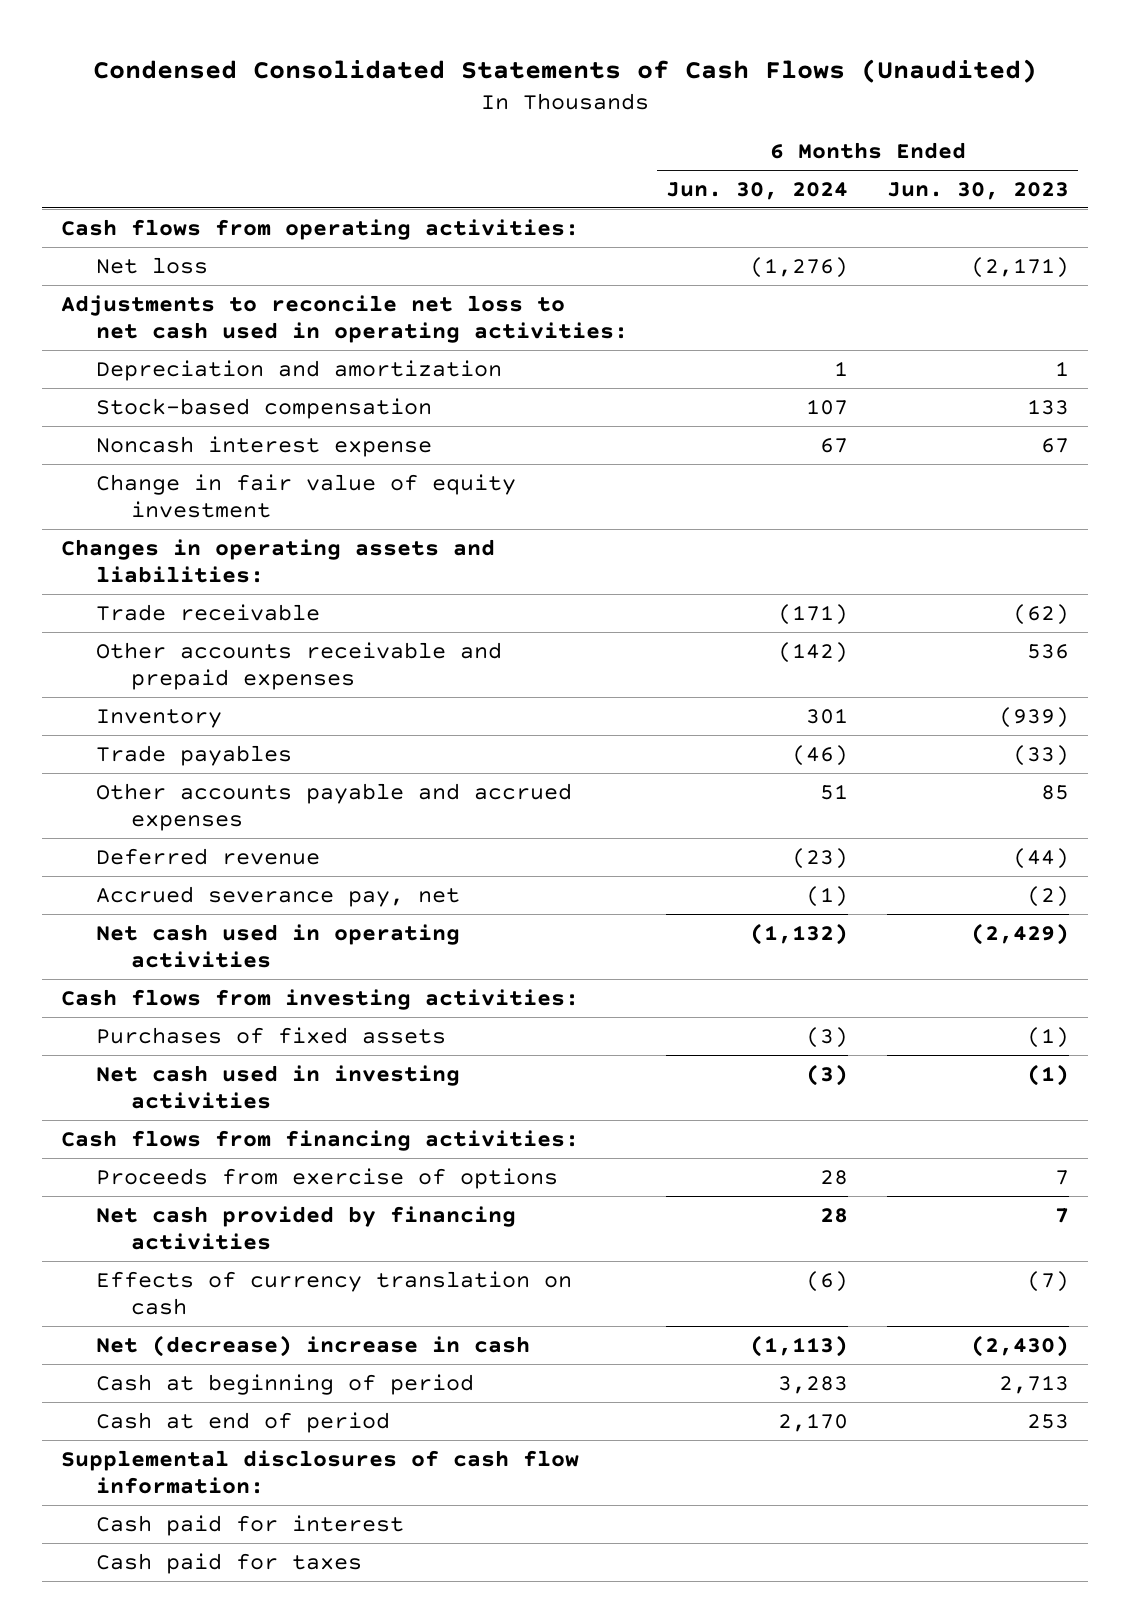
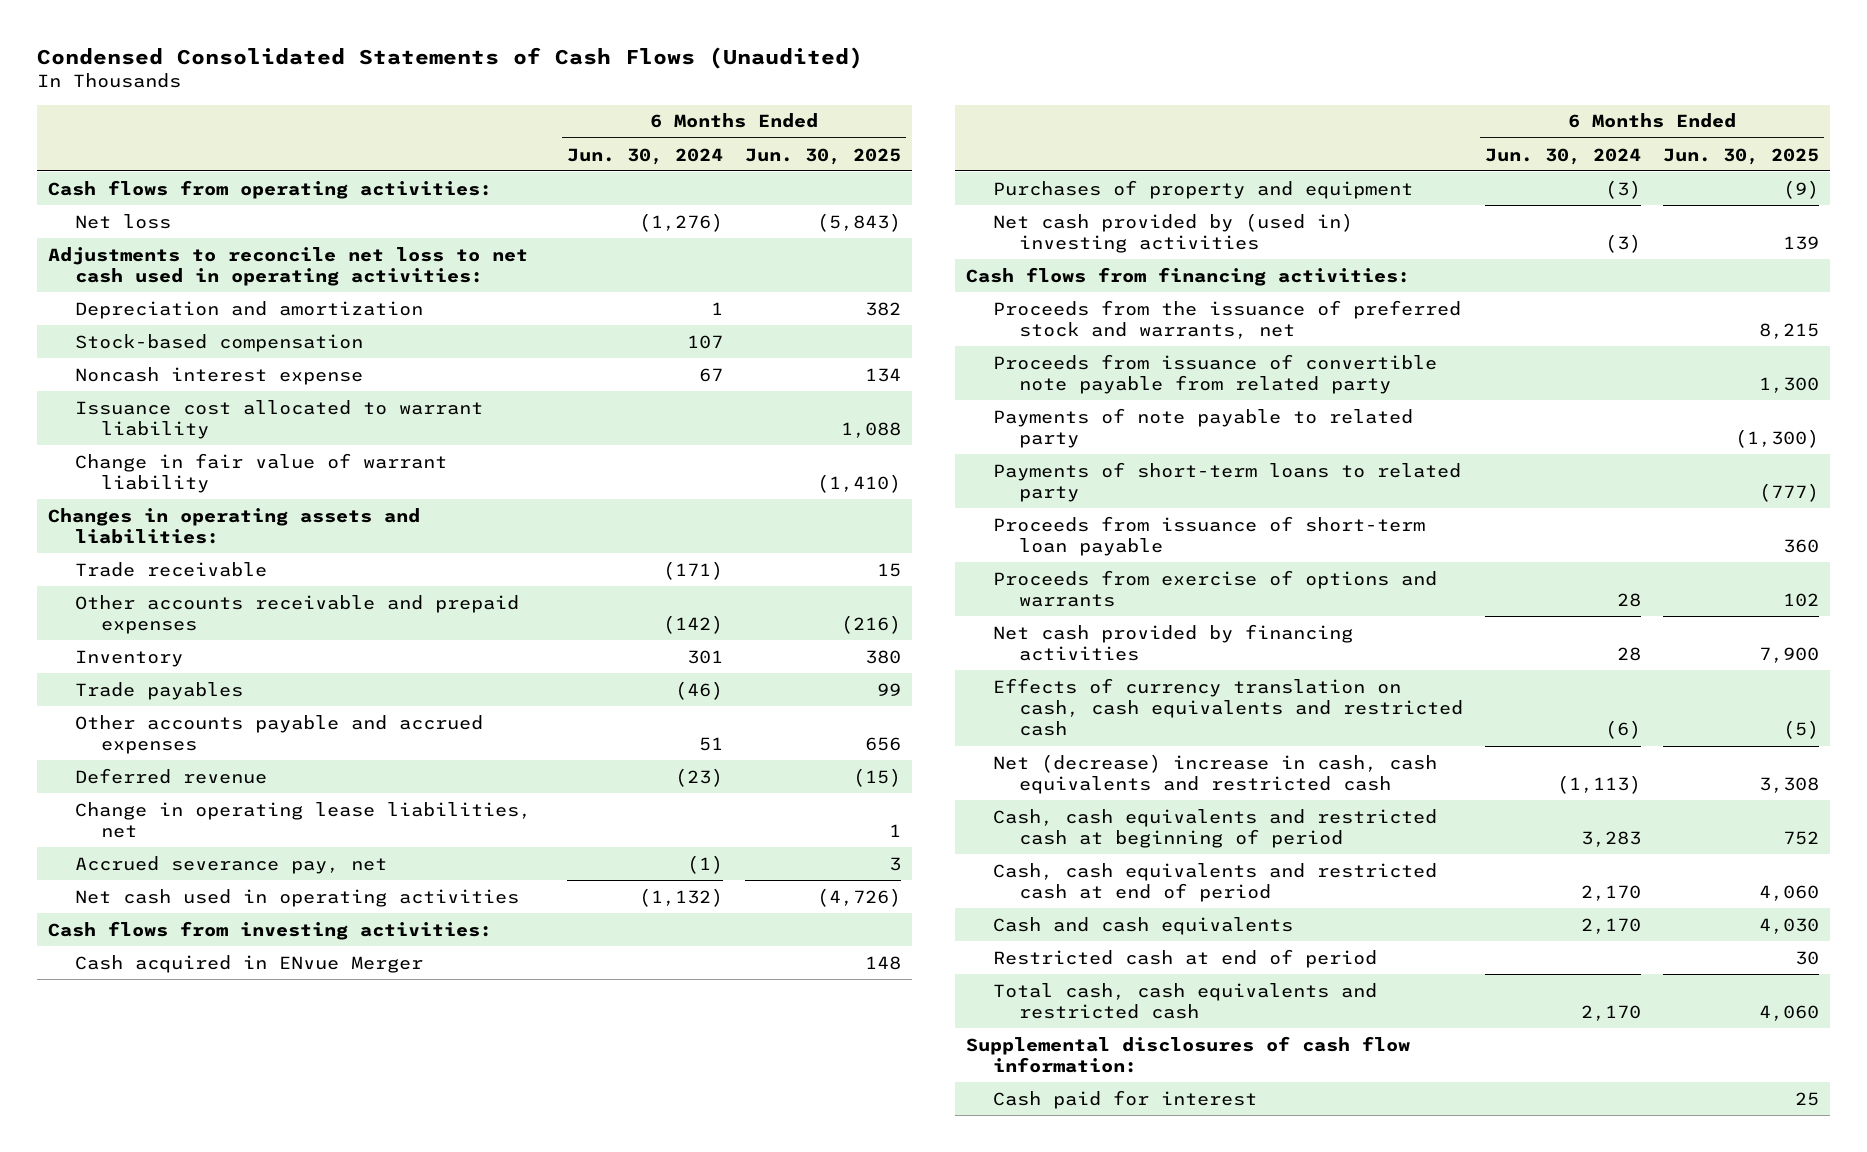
- | 6 Months Ended Jun. 30, 2024 | 6 Months Ended Jun. 30, 2023
+ | 6 Months Ended Jun. 30, 2024 | 6 Months Ended Jun. 30, 2025
- Change in fair value of equity investment
+ Issuance cost allocated to warrant liability | | 1,088
+ Change in fair value of warrant liability | | (1,410)
+ Change in operating lease liabilities, net | | 1
- Purchases of fixed assets | (3) | (1)
- Net cash used in investing activities | (3) | (1)
+ Cash acquired in ENvue Merger | | 148
+ Purchases of property and equipment | (3) | (9)
+ Net cash provided by (used in) investing activities | (3) | 139
- Proceeds from exercise of options | 28 | 7
+ Proceeds from the issuance of preferred stock and warrants, net | | 8,215
+ Proceeds from issuance of convertible note payable from related party | | 1,300
+ Payments of note payable to related party | | (1,300)
+ Payments of short-term loans to related party | | (777)
+ Proceeds from issuance of short-term loan payable | | 360
+ Proceeds from exercise of options and warrants | 28 | 102
- Effects of currency translation on cash | (6) | (7)
- Net (decrease) increase in cash | (1,113) | (2,430)
- Cash at beginning of period | 3,283 | 2,713
- Cash at end of period | 2,170 | 253
+ Effects of currency translation on cash, cash equivalents and restricted cash | (6) | (5)
+ Net (decrease) increase in cash, cash equivalents and restricted cash | (1,113) | 3,308
+ Cash, cash equivalents and restricted cash at beginning of period | 3,283 | 752
+ Cash, cash equivalents and restricted cash at end of period | 2,170 | 4,060
+ Cash and cash equivalents | 2,170 | 4,030
+ Restricted cash at end of period | | 30
+ Total cash, cash equivalents and restricted cash | 2,170 | 4,060
- Cash paid for taxes

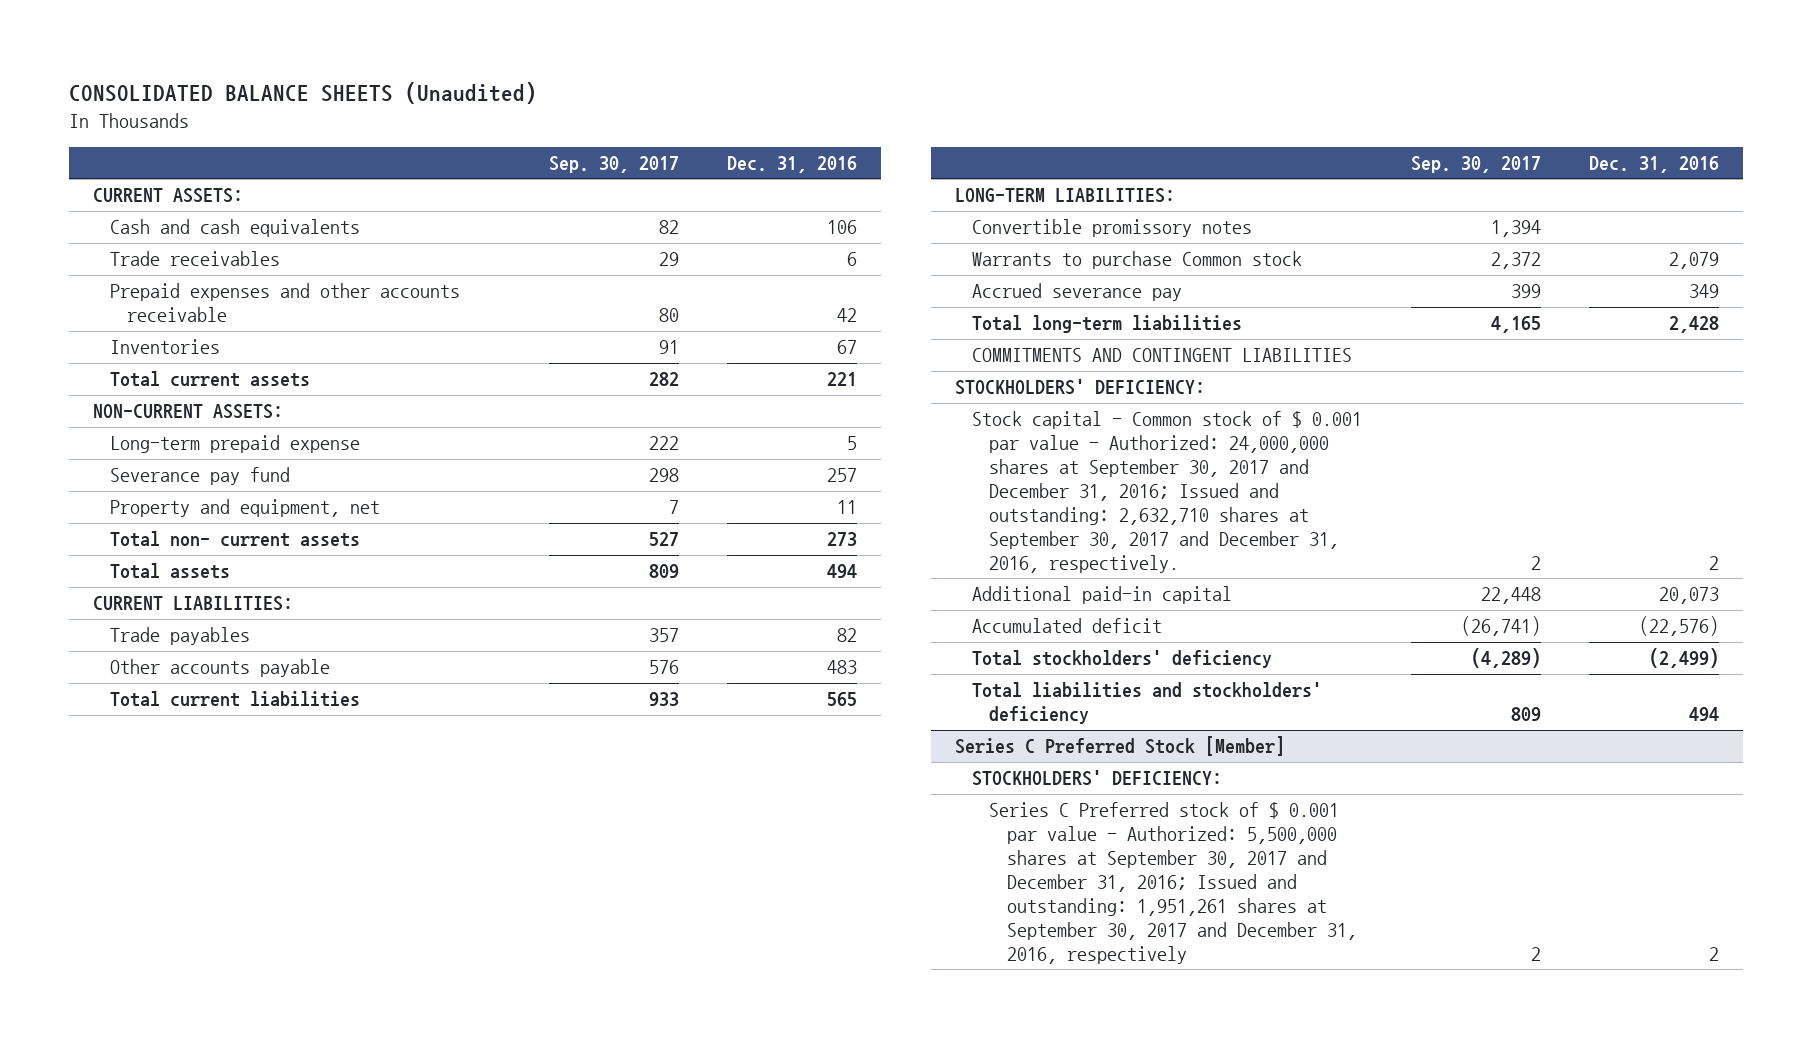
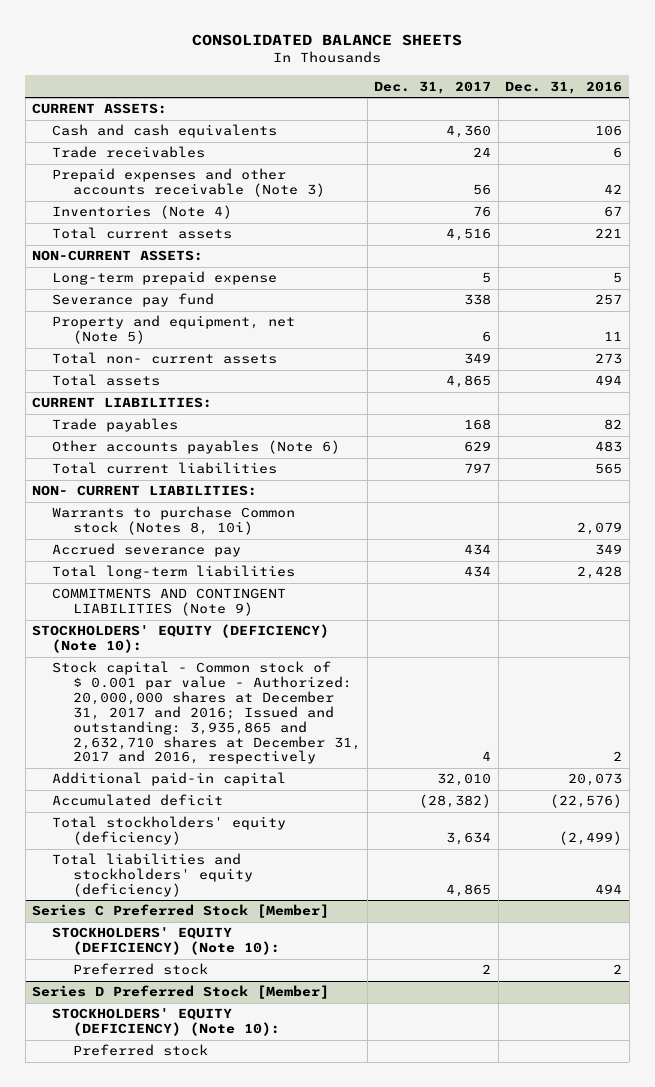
- CONSOLIDATED BALANCE SHEETS (Unaudited)
+ CONSOLIDATED BALANCE SHEETS
- | Sep. 30, 2017 | Dec. 31, 2016
+ | Dec. 31, 2017 | Dec. 31, 2016
- Prepaid expenses and other accounts receivable | 80 | 42
- Inventories | 91 | 67
+ Prepaid expenses and other accounts receivable (Note 3) | 56 | 42
+ Inventories (Note 4) | 76 | 67
- Property and equipment, net | 7 | 11
+ Property and equipment, net (Note 5) | 6 | 11
- Other accounts payable | 576 | 483
+ Other accounts payables (Note 6) | 629 | 483
- LONG-TERM LIABILITIES:
- Convertible promissory notes | 1,394 |
- Warrants to purchase Common stock | 2,372 | 2,079
+ NON- CURRENT LIABILITIES:
+ Warrants to purchase Common stock (Notes 8, 10i) | | 2,079
- COMMITMENTS AND CONTINGENT LIABILITIES
- STOCKHOLDERS' DEFICIENCY:
- Stock capital - Common stock of $ 0.001 par value - Authorized: 24,000,000 shares at September 30, 2017 and December 31, 2016; Issued and outstanding: 2,632,710 shares at September 30, 2017 and December 31, 2016, respectively. | 2 | 2
+ COMMITMENTS AND CONTINGENT LIABILITIES (Note 9)
+ STOCKHOLDERS' EQUITY (DEFICIENCY) (Note 10):
+ Stock capital - Common stock of $ 0.001 par value - Authorized: 20,000,000 shares at December 31, 2017 and 2016; Issued and outstanding: 3,935,865 and 2,632,710 shares at December 31, 2017 and 2016, respectively | 4 | 2
- Total stockholders' deficiency | (4,289) | (2,499)
- Total liabilities and stockholders' deficiency | 809 | 494
+ Total stockholders' equity (deficiency) | 3,634 | (2,499)
+ Total liabilities and stockholders' equity (deficiency) | 4,865 | 494
@ Series C Preferred Stock [Member]
- STOCKHOLDERS' DEFICIENCY:
- Series C Preferred stock of $ 0.001 par value - Authorized: 5,500,000 shares at September 30, 2017 and December 31, 2016; Issued and outstanding: 1,951,261 shares at September 30, 2017 and December 31, 2016, respectively | 2 | 2
+ STOCKHOLDERS' EQUITY (DEFICIENCY) (Note 10):
+ Preferred stock | 2 | 2
+ Series D Preferred Stock [Member]
+ STOCKHOLDERS' EQUITY (DEFICIENCY) (Note 10):
+ Preferred stock

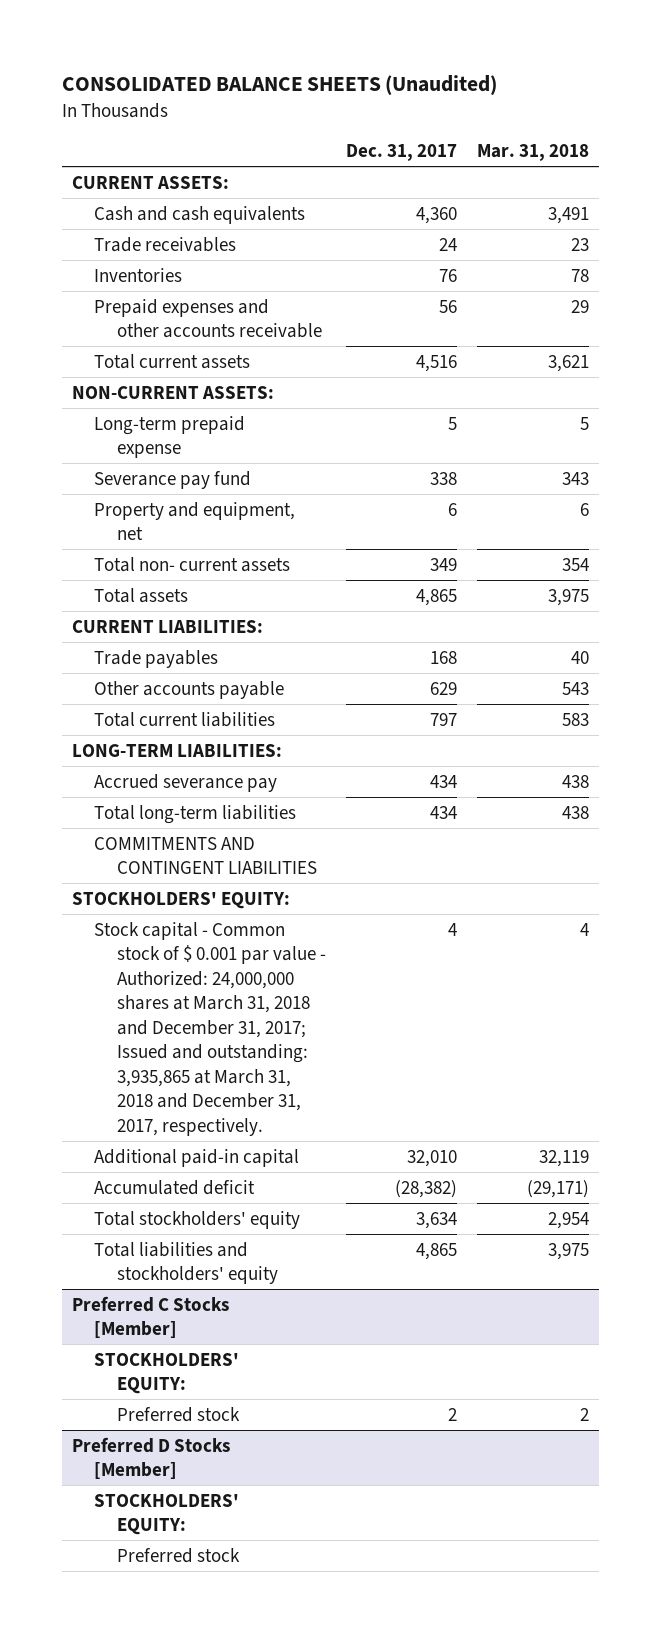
- CONSOLIDATED BALANCE SHEETS
+ CONSOLIDATED BALANCE SHEETS (Unaudited)
- | Dec. 31, 2017 | Dec. 31, 2016
+ | Dec. 31, 2017 | Mar. 31, 2018
- Prepaid expenses and other accounts receivable (Note 3) | 56 | 42
- Inventories (Note 4) | 76 | 67
+ Inventories | 76 | 78
+ Prepaid expenses and other accounts receivable | 56 | 29
- Property and equipment, net (Note 5) | 6 | 11
+ Property and equipment, net | 6 | 6
- Other accounts payables (Note 6) | 629 | 483
+ Other accounts payable | 629 | 543
- NON- CURRENT LIABILITIES:
- Warrants to purchase Common stock (Notes 8, 10i) | | 2,079
+ LONG-TERM LIABILITIES:
- COMMITMENTS AND CONTINGENT LIABILITIES (Note 9)
- STOCKHOLDERS' EQUITY (DEFICIENCY) (Note 10):
- Stock capital - Common stock of $ 0.001 par value - Authorized: 20,000,000 shares at December 31, 2017 and 2016; Issued and outstanding: 3,935,865 and 2,632,710 shares at December 31, 2017 and 2016, respectively | 4 | 2
+ COMMITMENTS AND CONTINGENT LIABILITIES
+ STOCKHOLDERS' EQUITY:
+ Stock capital - Common stock of $ 0.001 par value - Authorized: 24,000,000 shares at March 31, 2018 and December 31, 2017; Issued and outstanding: 3,935,865 at March 31, 2018 and December 31, 2017, respectively. | 4 | 4
- Total stockholders' equity (deficiency) | 3,634 | (2,499)
- Total liabilities and stockholders' equity (deficiency) | 4,865 | 494
- Series C Preferred Stock [Member]
- STOCKHOLDERS' EQUITY (DEFICIENCY) (Note 10):
+ Total stockholders' equity | 3,634 | 2,954
+ Total liabilities and stockholders' equity | 4,865 | 3,975
+ Preferred C Stocks [Member]
+ STOCKHOLDERS' EQUITY:
- Series D Preferred Stock [Member]
- STOCKHOLDERS' EQUITY (DEFICIENCY) (Note 10):
+ Preferred D Stocks [Member]
+ STOCKHOLDERS' EQUITY:

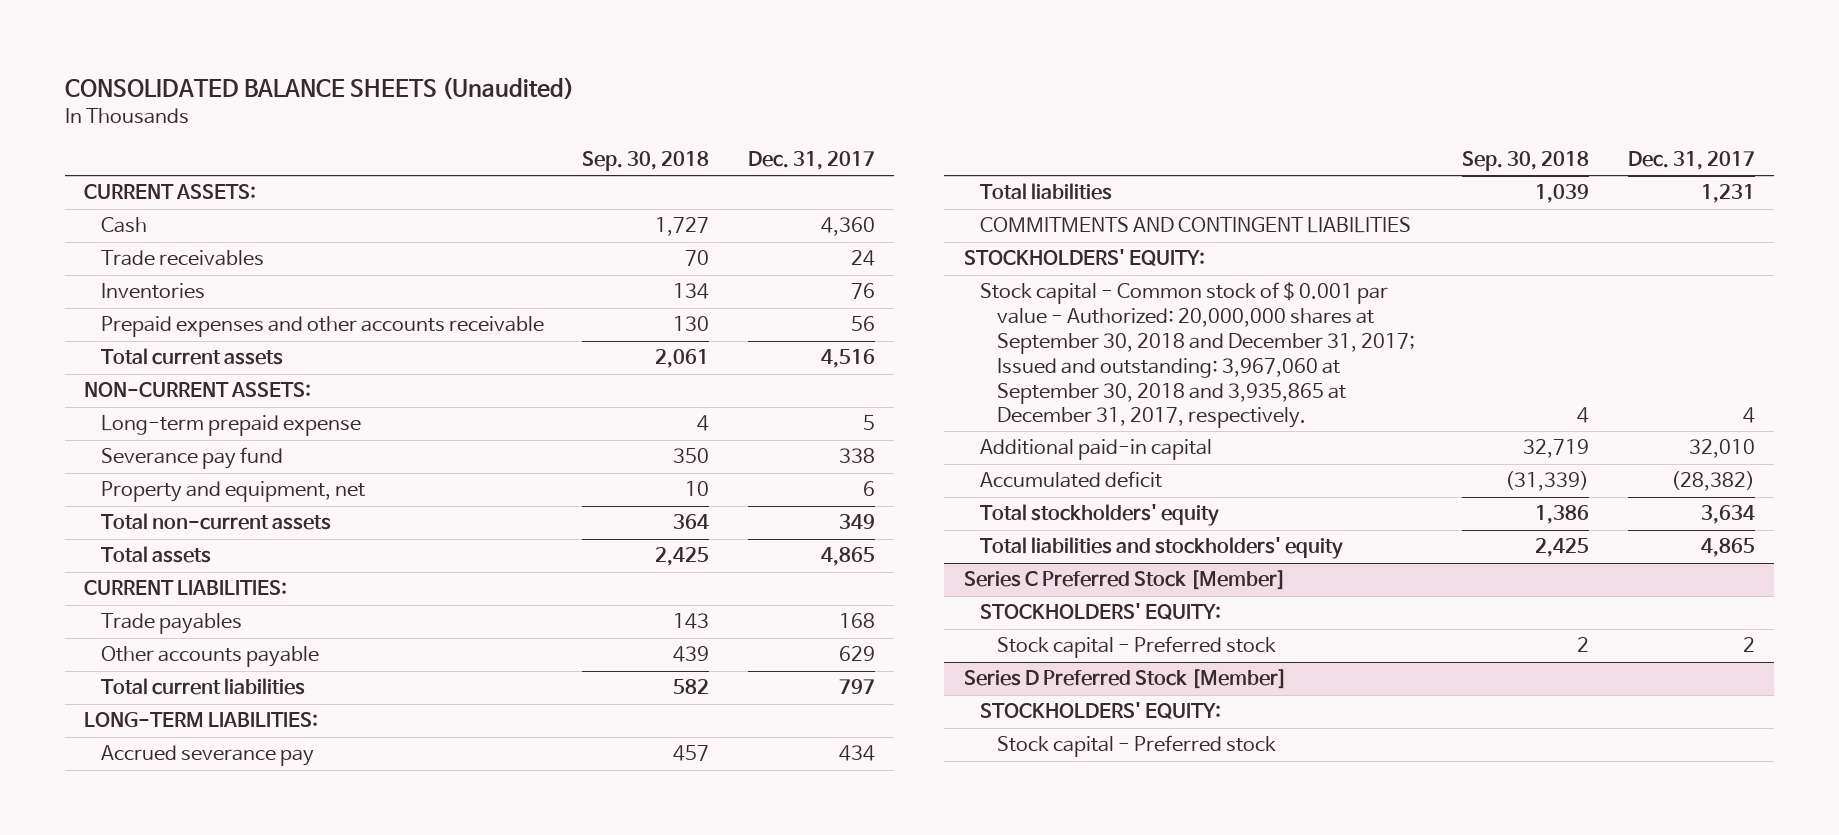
- | Dec. 31, 2017 | Mar. 31, 2018
+ | Sep. 30, 2018 | Dec. 31, 2017
- Cash and cash equivalents | 4,360 | 3,491
+ Cash | 1,727 | 4,360
- Total non- current assets | 349 | 354
+ Total non-current assets | 364 | 349
- Total long-term liabilities | 434 | 438
+ Total liabilities | 1,039 | 1,231
- Stock capital - Common stock of $ 0.001 par value - Authorized: 24,000,000 shares at March 31, 2018 and December 31, 2017; Issued and outstanding: 3,935,865 at March 31, 2018 and December 31, 2017, respectively. | 4 | 4
+ Stock capital - Common stock of $ 0.001 par value - Authorized: 20,000,000 shares at September 30, 2018 and December 31, 2017; Issued and outstanding: 3,967,060 at September 30, 2018 and 3,935,865 at December 31, 2017, respectively. | 4 | 4
- Preferred C Stocks [Member]
+ Series C Preferred Stock [Member]
- Preferred stock | 2 | 2
- Preferred D Stocks [Member]
+ Stock capital - Preferred stock | 2 | 2
+ Series D Preferred Stock [Member]
- Preferred stock
+ Stock capital - Preferred stock

